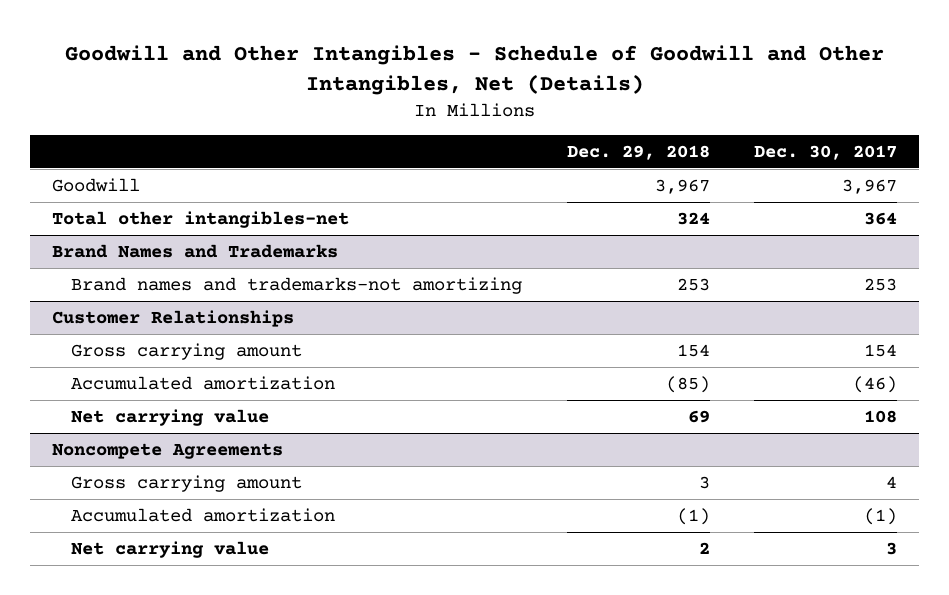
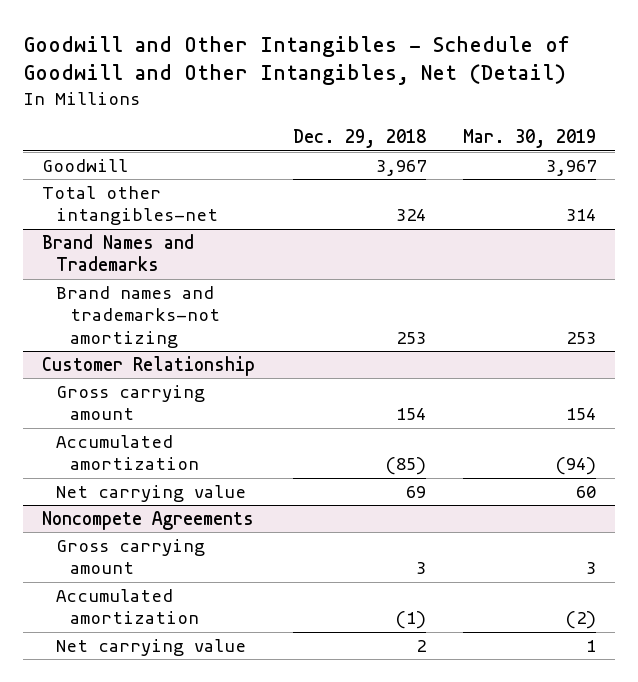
- Goodwill and Other Intangibles - Schedule of Goodwill and Other Intangibles, Net (Details)
+ Goodwill and Other Intangibles - Schedule of Goodwill and Other Intangibles, Net (Detail)
- | Dec. 29, 2018 | Dec. 30, 2017
+ | Dec. 29, 2018 | Mar. 30, 2019
- Customer Relationships
+ Customer Relationship

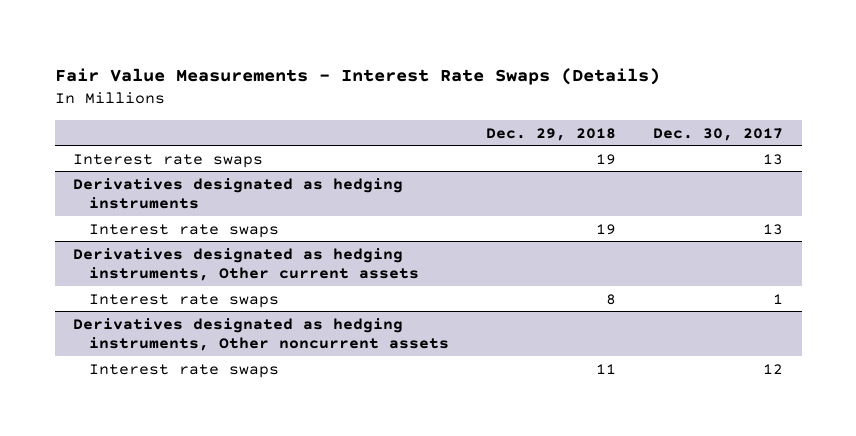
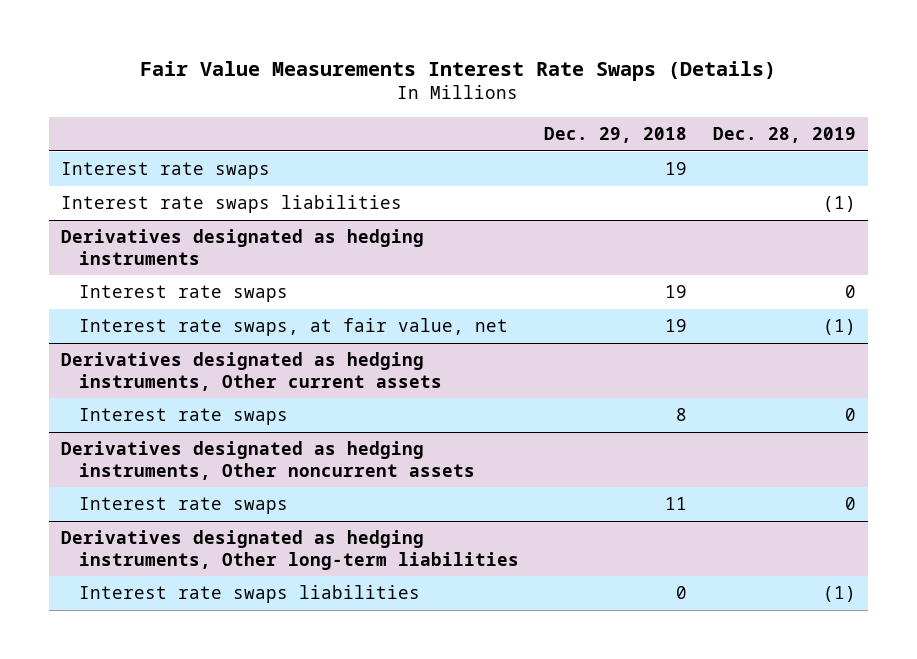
- Fair Value Measurements - Interest Rate Swaps (Details)
+ Fair Value Measurements Interest Rate Swaps (Details)
- | Dec. 29, 2018 | Dec. 30, 2017
+ | Dec. 29, 2018 | Dec. 28, 2019
+ Interest rate swaps liabilities | | (1)
@ Derivatives designated as hedging instruments
+ Interest rate swaps, at fair value, net | 19 | (1)
+ Derivatives designated as hedging instruments, Other long-term liabilities
+ Interest rate swaps liabilities | 0 | (1)

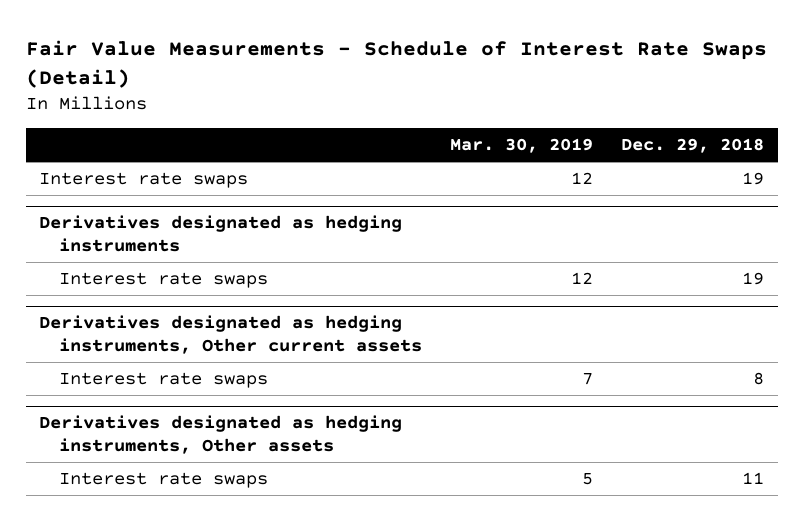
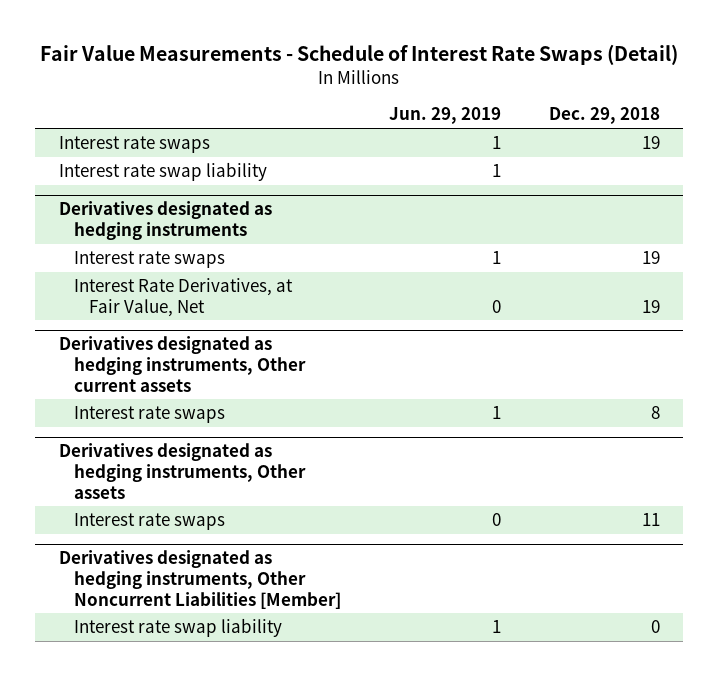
- | Mar. 30, 2019 | Dec. 29, 2018
+ | Jun. 29, 2019 | Dec. 29, 2018
+ Interest rate swap liability | 1 |
@ Derivatives designated as hedging instruments
+ Interest Rate Derivatives, at Fair Value, Net | 0 | 19
+ Derivatives designated as hedging instruments, Other Noncurrent Liabilities [Member]
+ Interest rate swap liability | 1 | 0

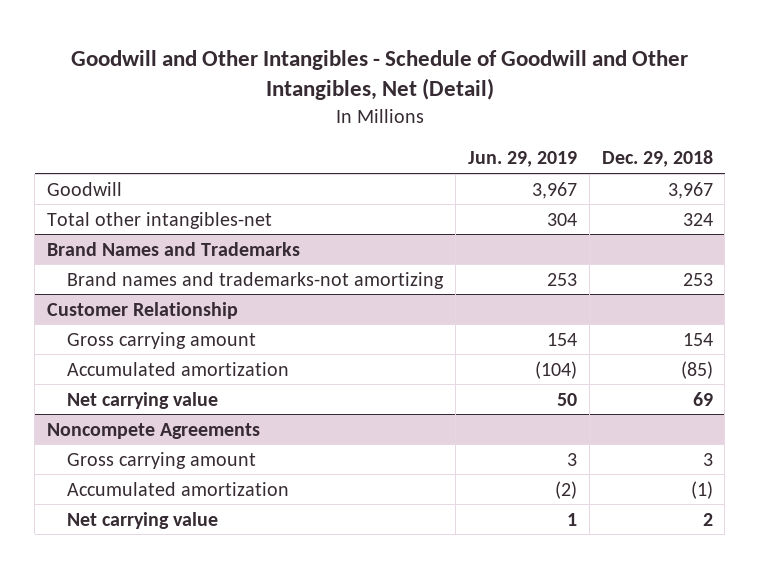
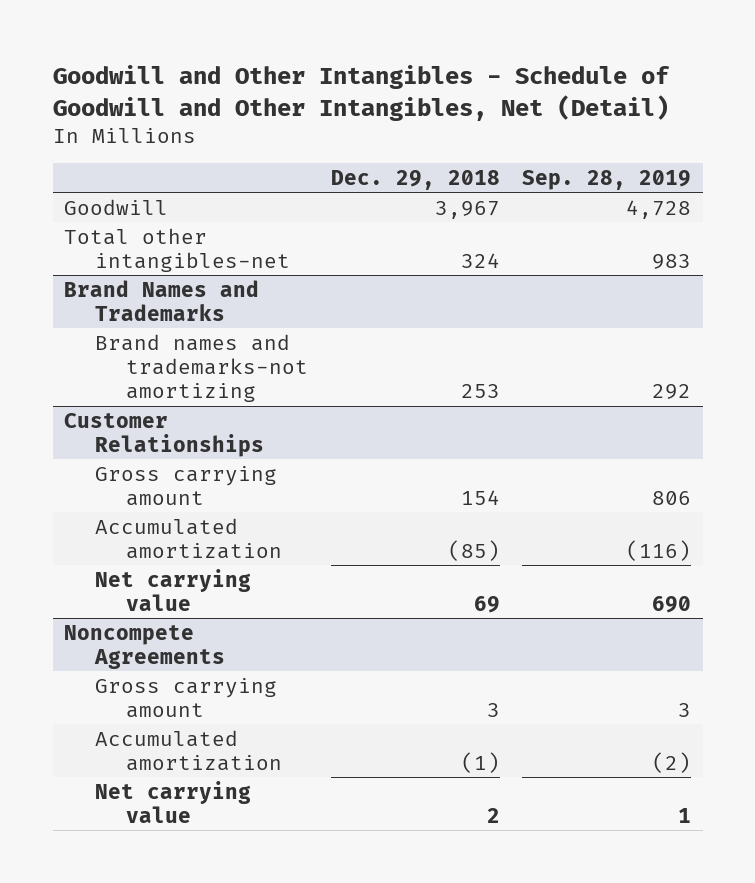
- | Jun. 29, 2019 | Dec. 29, 2018
+ | Dec. 29, 2018 | Sep. 28, 2019
- Customer Relationship
+ Customer Relationships

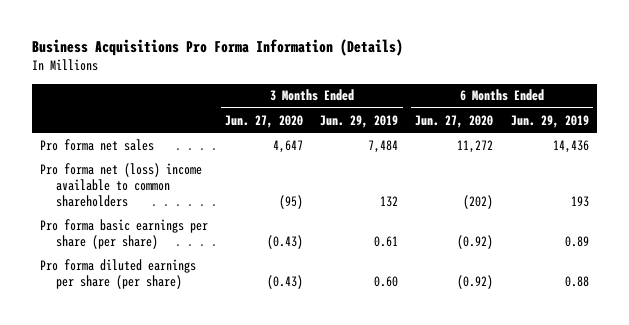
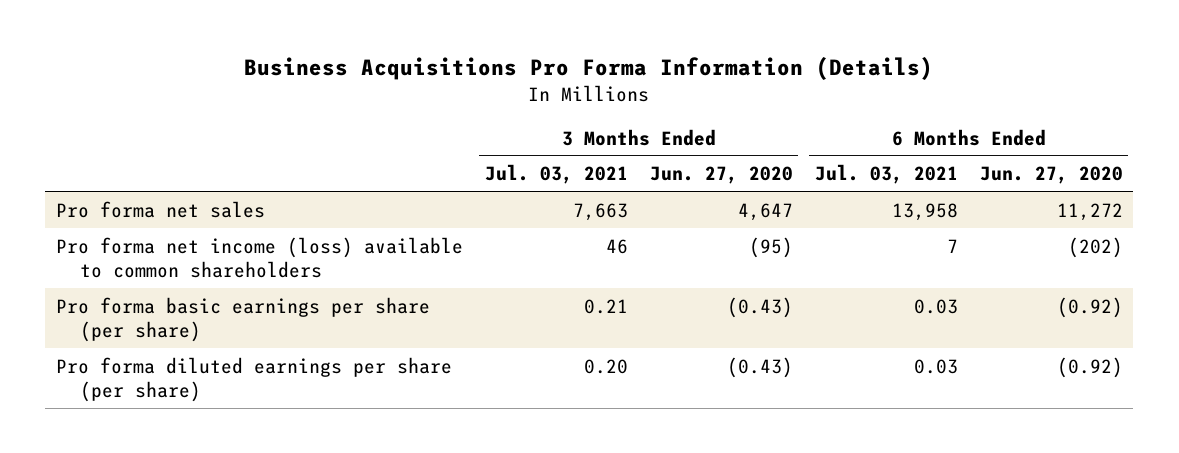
- | 3 Months Ended Jun. 27, 2020 | 3 Months Ended Jun. 29, 2019 | 6 Months Ended Jun. 27, 2020 | 6 Months Ended Jun. 29, 2019
+ | 3 Months Ended Jul. 03, 2021 | 3 Months Ended Jun. 27, 2020 | 6 Months Ended Jul. 03, 2021 | 6 Months Ended Jun. 27, 2020
- Pro forma net (loss) income available to common shareholders | (95) | 132 | (202) | 193
+ Pro forma net income (loss) available to common shareholders | 46 | (95) | 7 | (202)

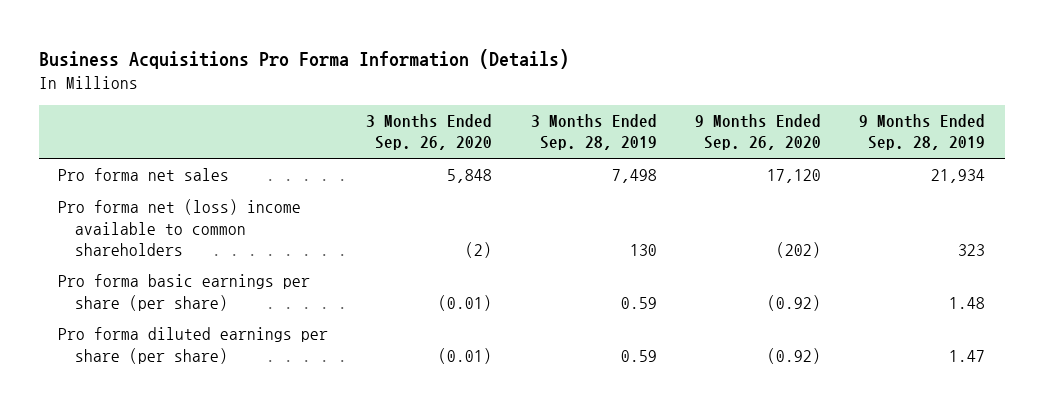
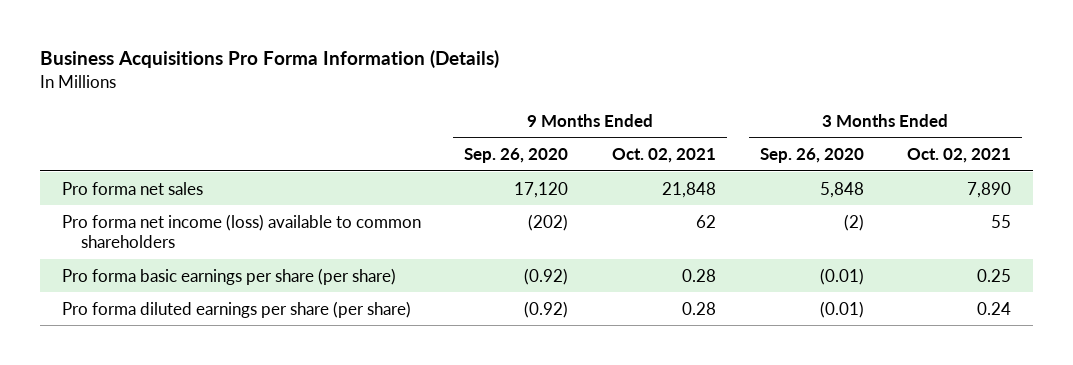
- | 3 Months Ended Sep. 26, 2020 | 3 Months Ended Sep. 28, 2019 | 9 Months Ended Sep. 26, 2020 | 9 Months Ended Sep. 28, 2019
+ | 9 Months Ended Sep. 26, 2020 | 9 Months Ended Oct. 02, 2021 | 3 Months Ended Sep. 26, 2020 | 3 Months Ended Oct. 02, 2021
- Pro forma net (loss) income available to common shareholders | (2) | 130 | (202) | 323
+ Pro forma net income (loss) available to common shareholders | (202) | 62 | (2) | 55

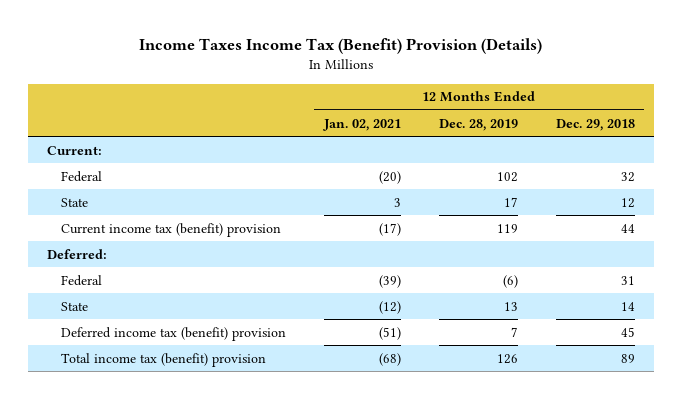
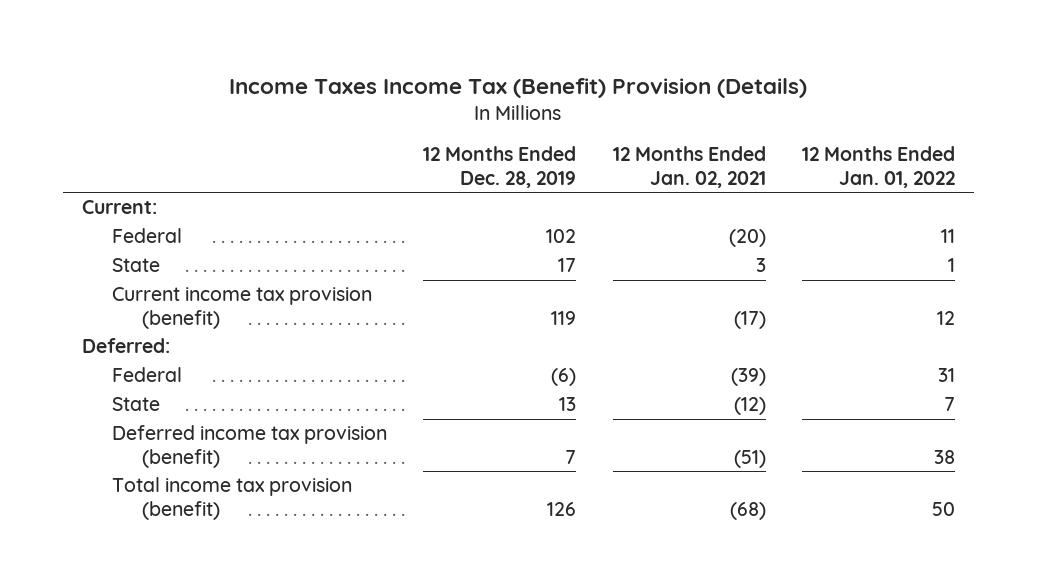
- | 12 Months Ended Jan. 02, 2021 | 12 Months Ended Dec. 28, 2019 | 12 Months Ended Dec. 29, 2018
+ | 12 Months Ended Dec. 28, 2019 | 12 Months Ended Jan. 02, 2021 | 12 Months Ended Jan. 01, 2022
- Current income tax (benefit) provision | (17) | 119 | 44
+ Current income tax provision (benefit) | 119 | (17) | 12
- Deferred income tax (benefit) provision | (51) | 7 | 45
- Total income tax (benefit) provision | (68) | 126 | 89
+ Deferred income tax provision (benefit) | 7 | (51) | 38
+ Total income tax provision (benefit) | 126 | (68) | 50

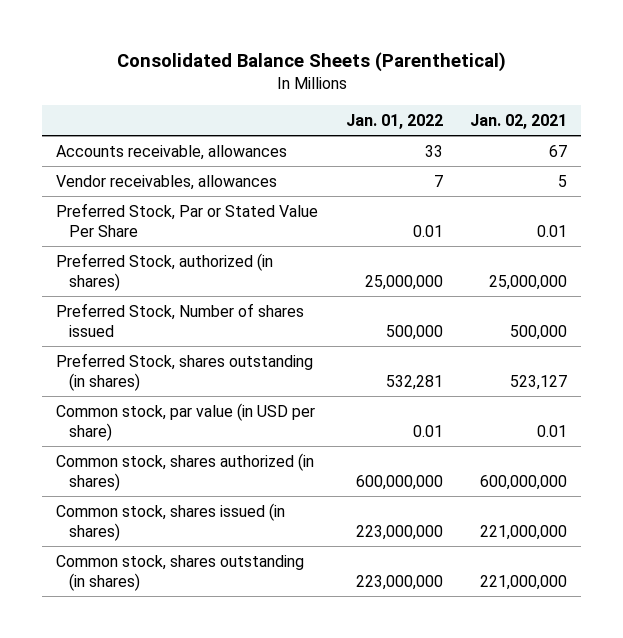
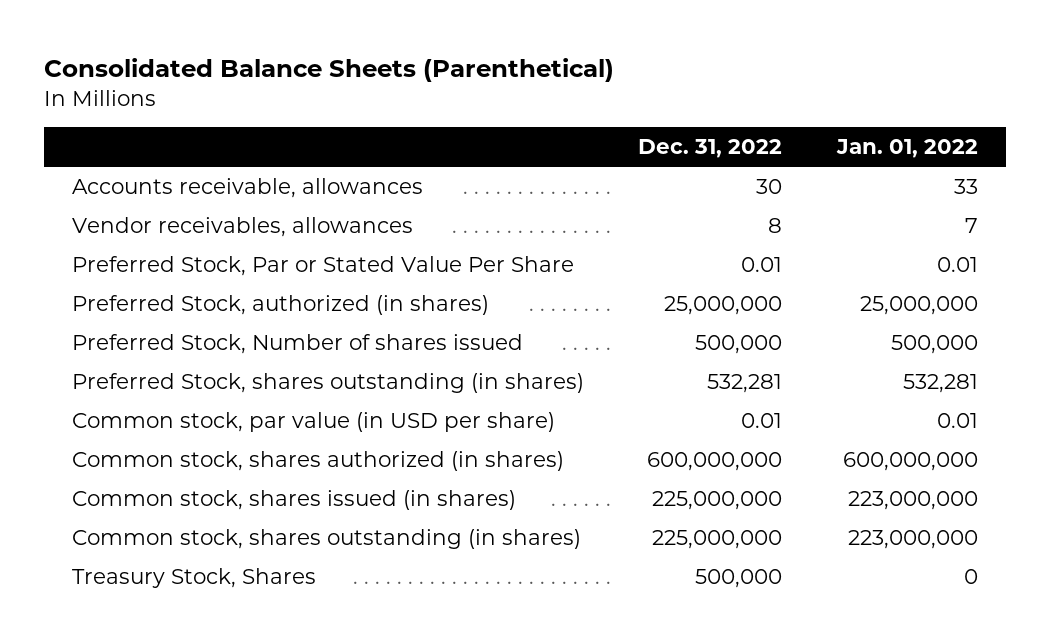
- | Jan. 01, 2022 | Jan. 02, 2021
+ | Dec. 31, 2022 | Jan. 01, 2022
+ Treasury Stock, Shares | 500,000 | 0

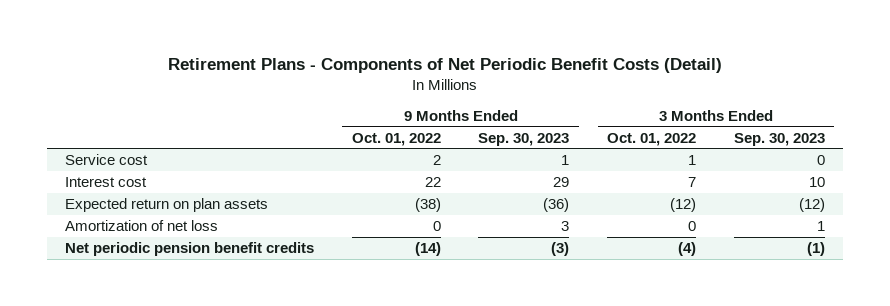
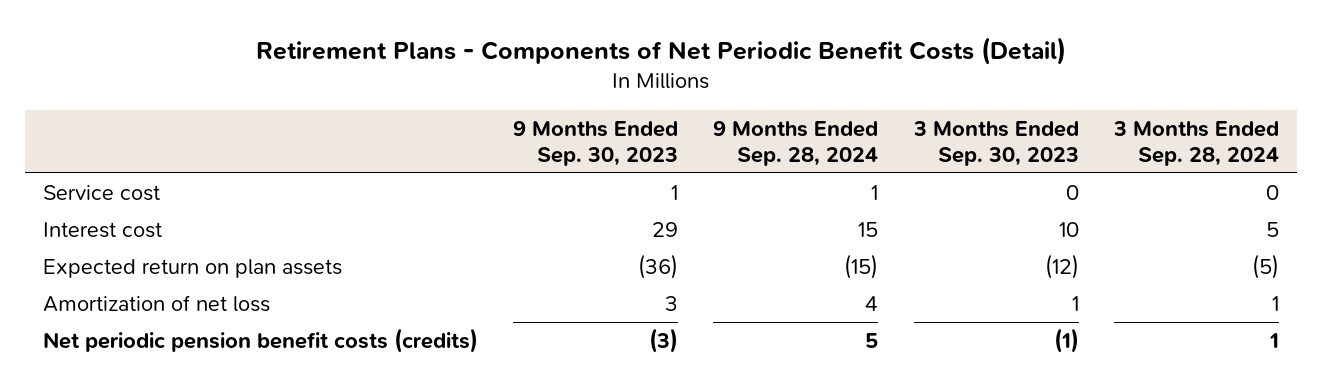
- | 9 Months Ended Oct. 01, 2022 | 9 Months Ended Sep. 30, 2023 | 3 Months Ended Oct. 01, 2022 | 3 Months Ended Sep. 30, 2023
+ | 9 Months Ended Sep. 30, 2023 | 9 Months Ended Sep. 28, 2024 | 3 Months Ended Sep. 30, 2023 | 3 Months Ended Sep. 28, 2024
- Net periodic pension benefit credits | (14) | (3) | (4) | (1)
+ Net periodic pension benefit costs (credits) | (3) | 5 | (1) | 1

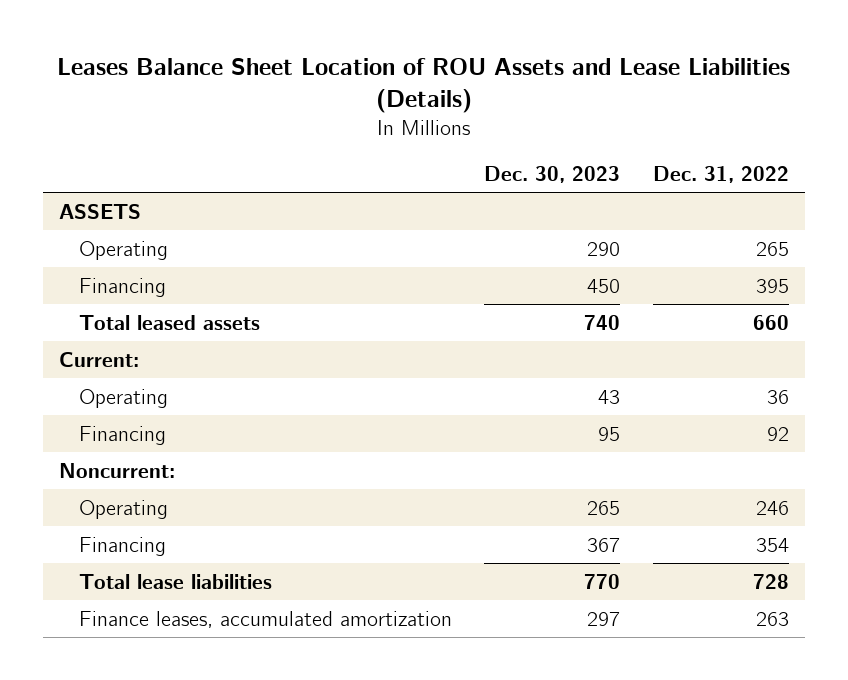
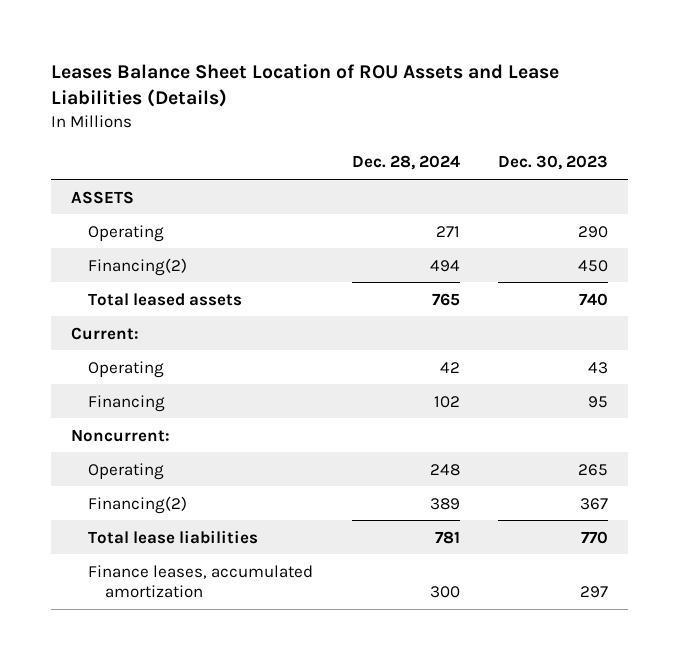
- | Dec. 30, 2023 | Dec. 31, 2022
+ | Dec. 28, 2024 | Dec. 30, 2023
- Financing | 450 | 395
+ Financing(2) | 494 | 450
- Financing | 367 | 354
+ Financing(2) | 389 | 367

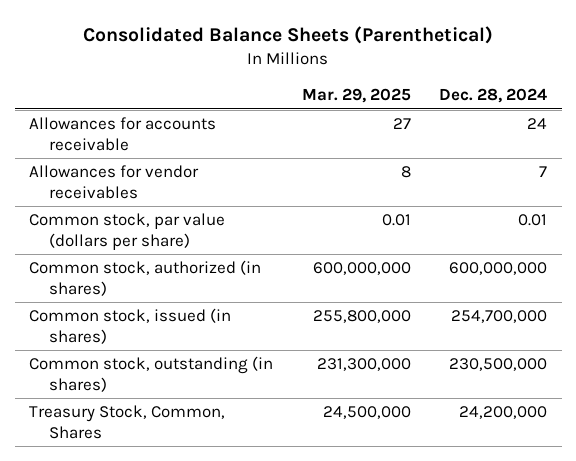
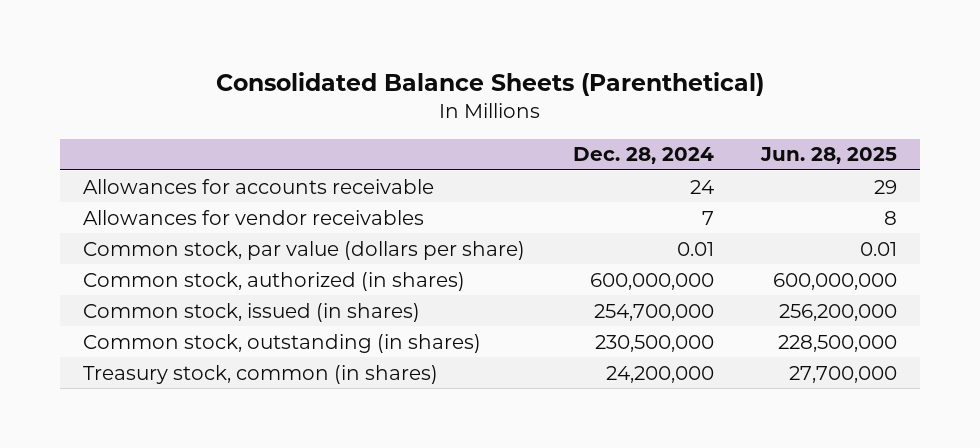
- | Mar. 29, 2025 | Dec. 28, 2024
+ | Dec. 28, 2024 | Jun. 28, 2025
- Treasury Stock, Common, Shares | 24,500,000 | 24,200,000
+ Treasury stock, common (in shares) | 24,200,000 | 27,700,000

